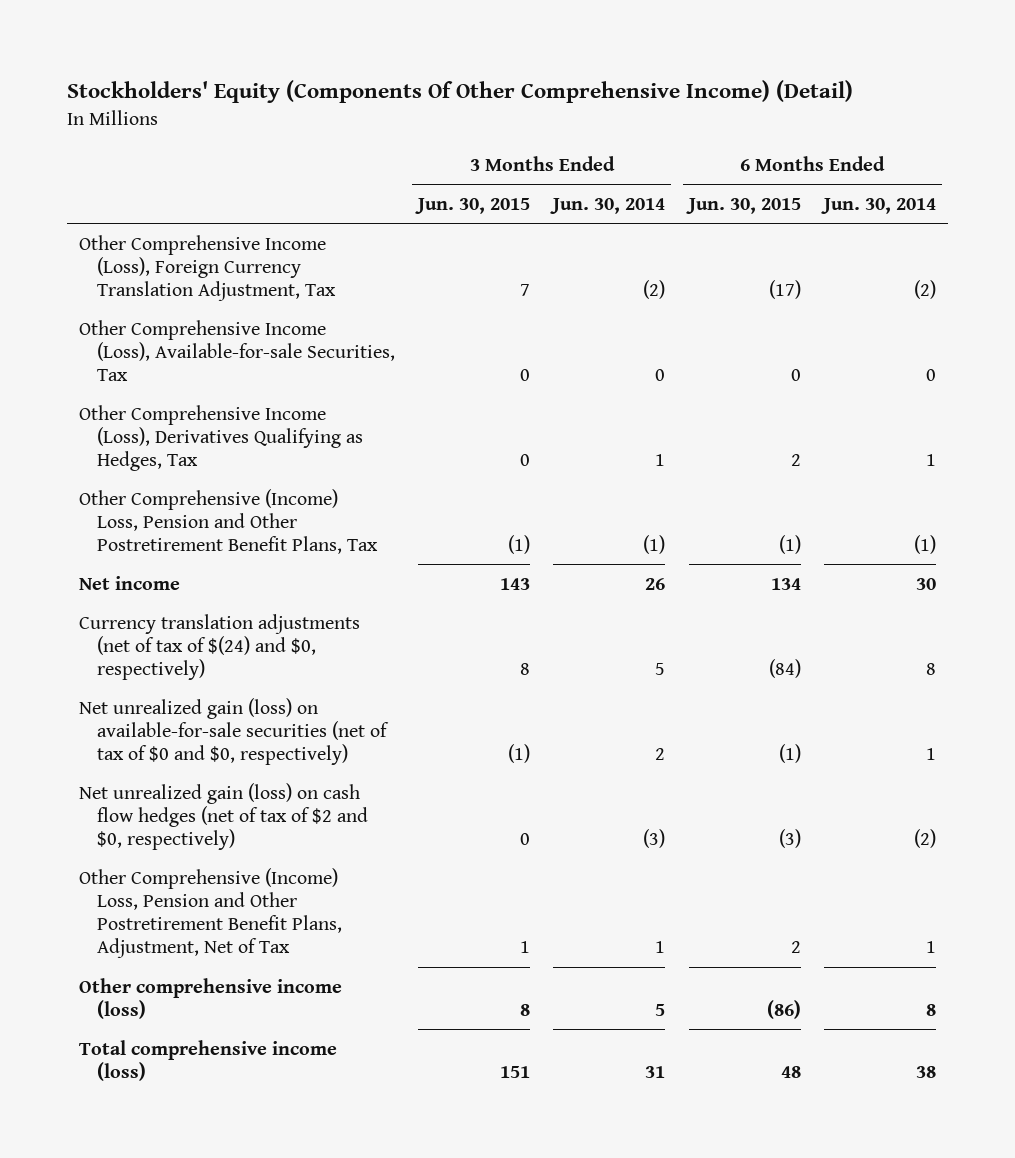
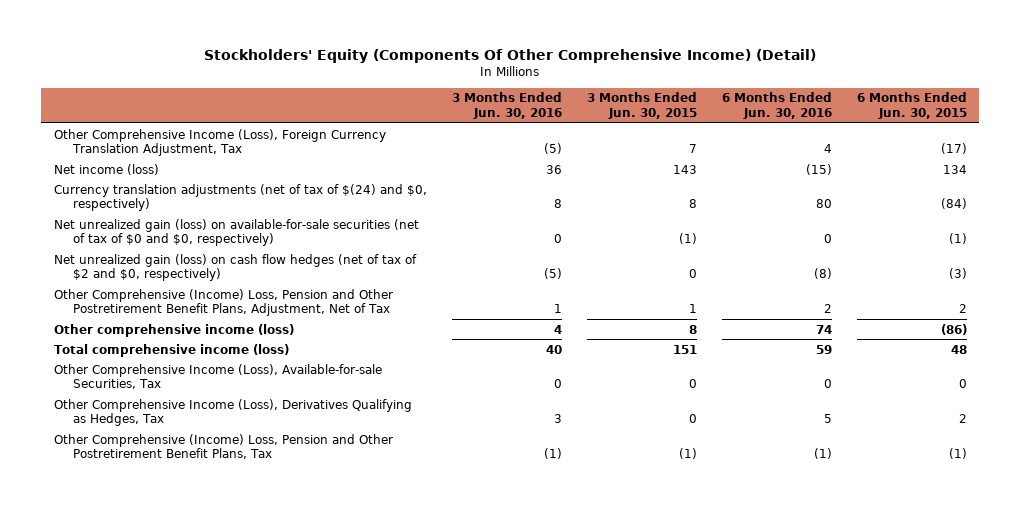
- | 3 Months Ended Jun. 30, 2015 | 3 Months Ended Jun. 30, 2014 | 6 Months Ended Jun. 30, 2015 | 6 Months Ended Jun. 30, 2014
+ | 3 Months Ended Jun. 30, 2016 | 3 Months Ended Jun. 30, 2015 | 6 Months Ended Jun. 30, 2016 | 6 Months Ended Jun. 30, 2015
- Net income | 143 | 26 | 134 | 30
+ Net income (loss) | 36 | 143 | (15) | 134
moved down: Other Comprehensive Income (Loss), Available-for-sale Securities, Tax | 0 | 0 | 0 | 0
moved down: Other Comprehensive Income (Loss), Derivatives Qualifying as Hedges, Tax | 3 | 0 | 5 | 2
moved down: Other Comprehensive (Income) Loss, Pension and Other Postretirement Benefit Plans, Tax | (1) | (1) | (1) | (1)

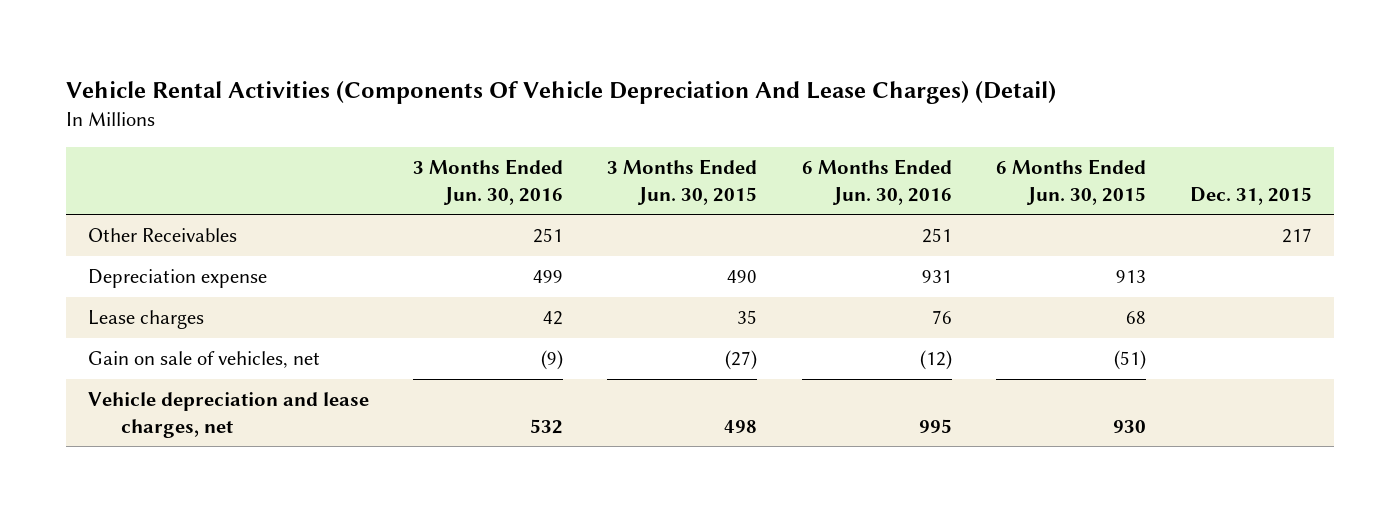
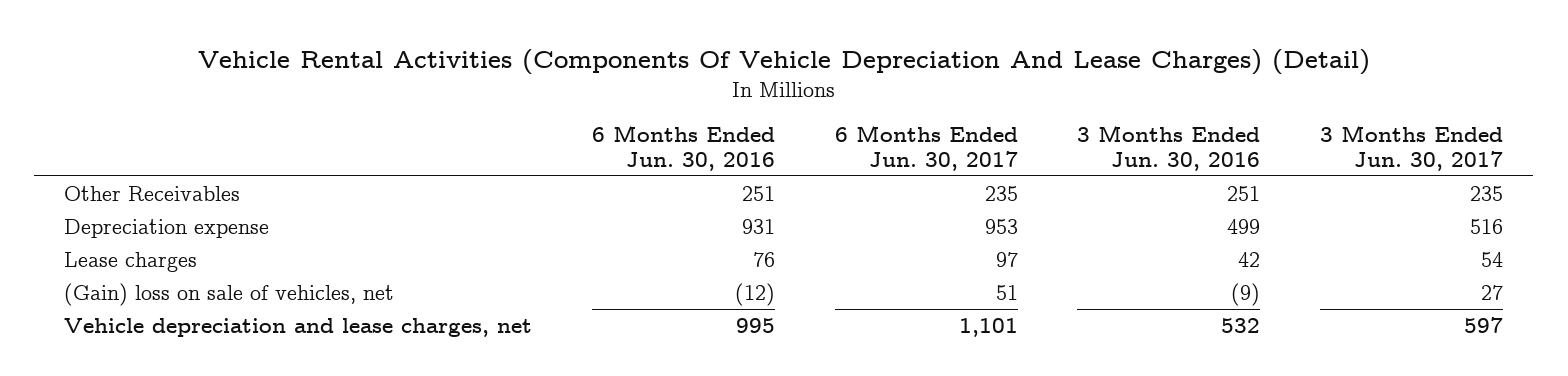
- | 3 Months Ended Jun. 30, 2016 | 3 Months Ended Jun. 30, 2015 | 6 Months Ended Jun. 30, 2016 | 6 Months Ended Jun. 30, 2015 | Dec. 31, 2015
+ | 6 Months Ended Jun. 30, 2016 | 6 Months Ended Jun. 30, 2017 | 3 Months Ended Jun. 30, 2016 | 3 Months Ended Jun. 30, 2017
- Gain on sale of vehicles, net | (9) | (27) | (12) | (51) |
+ (Gain) loss on sale of vehicles, net | (12) | 51 | (9) | 27

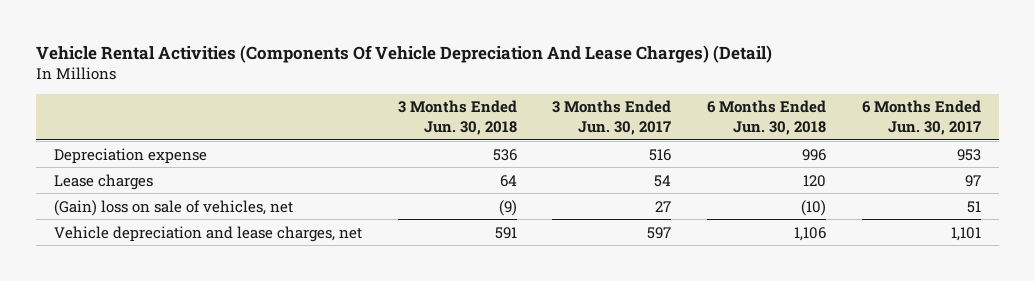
- | 6 Months Ended Jun. 30, 2016 | 6 Months Ended Jun. 30, 2017 | 3 Months Ended Jun. 30, 2016 | 3 Months Ended Jun. 30, 2017
+ | 3 Months Ended Jun. 30, 2018 | 3 Months Ended Jun. 30, 2017 | 6 Months Ended Jun. 30, 2018 | 6 Months Ended Jun. 30, 2017
- Other Receivables | 251 | 235 | 251 | 235

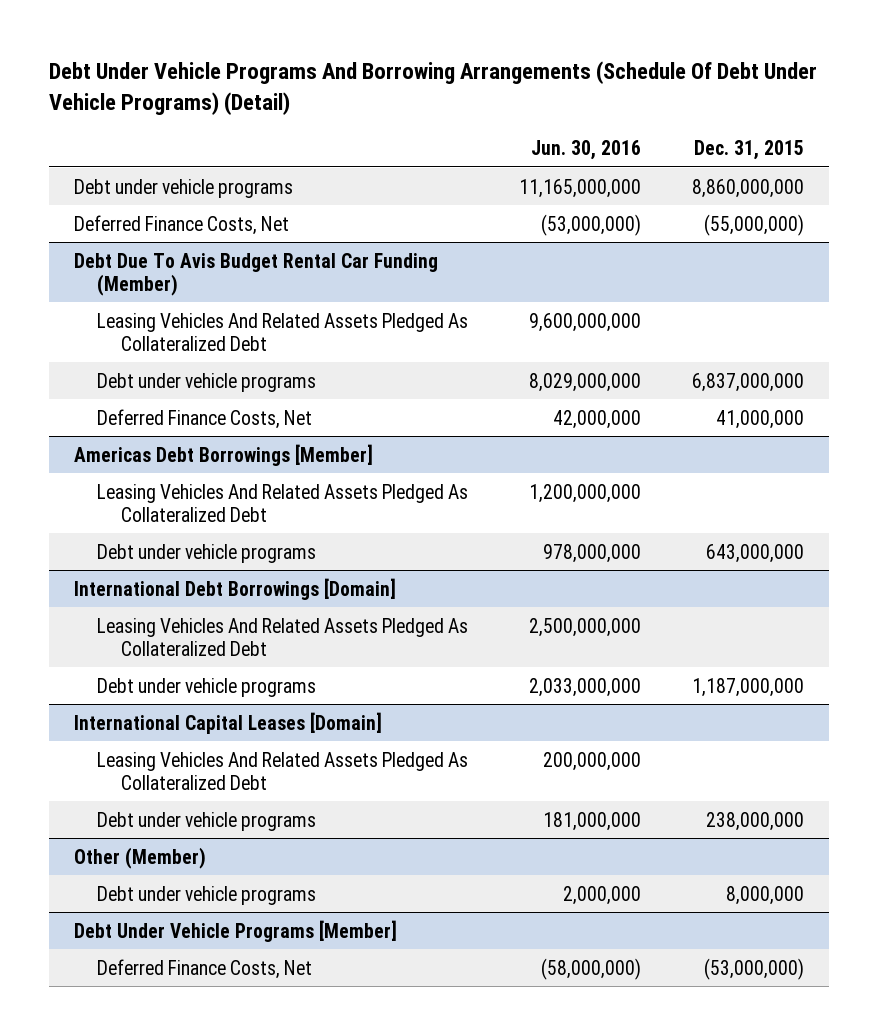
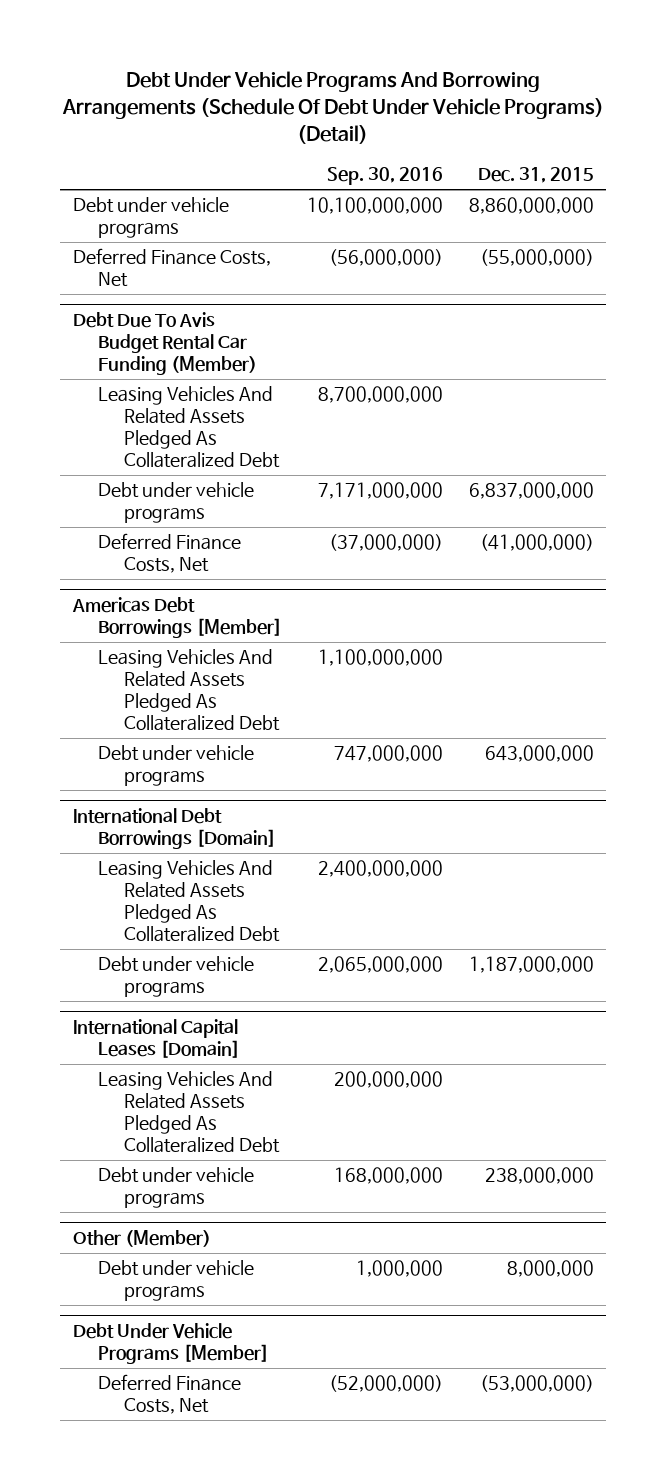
- | Jun. 30, 2016 | Dec. 31, 2015
+ | Sep. 30, 2016 | Dec. 31, 2015
@ Debt Due To Avis Budget Rental Car Funding (Member)
- Deferred Finance Costs, Net | 42,000,000 | 41,000,000
+ Deferred Finance Costs, Net | (37,000,000) | (41,000,000)

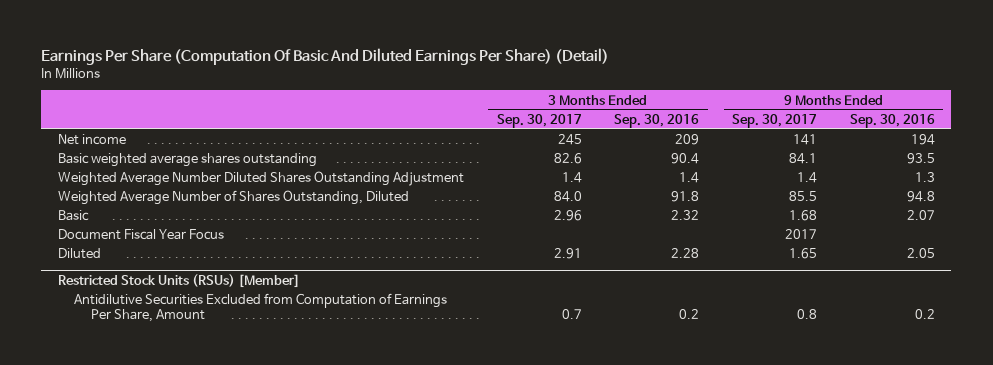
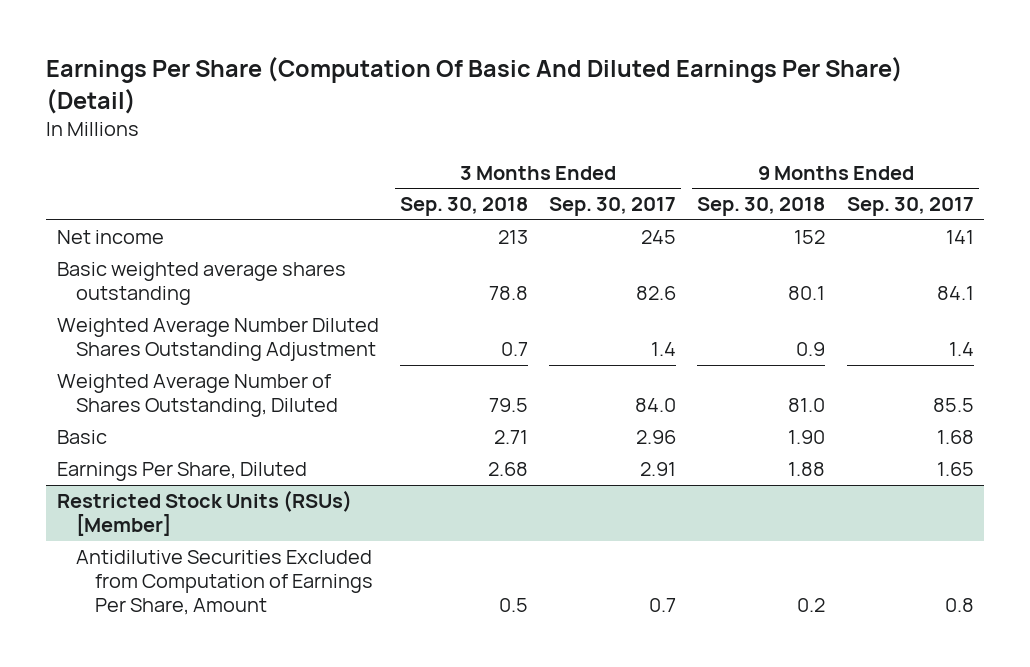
- | 3 Months Ended Sep. 30, 2017 | 3 Months Ended Sep. 30, 2016 | 9 Months Ended Sep. 30, 2017 | 9 Months Ended Sep. 30, 2016
+ | 3 Months Ended Sep. 30, 2018 | 3 Months Ended Sep. 30, 2017 | 9 Months Ended Sep. 30, 2018 | 9 Months Ended Sep. 30, 2017
- Document Fiscal Year Focus | | | 2017 |
- Diluted | 2.91 | 2.28 | 1.65 | 2.05
+ Earnings Per Share, Diluted | 2.68 | 2.91 | 1.88 | 1.65

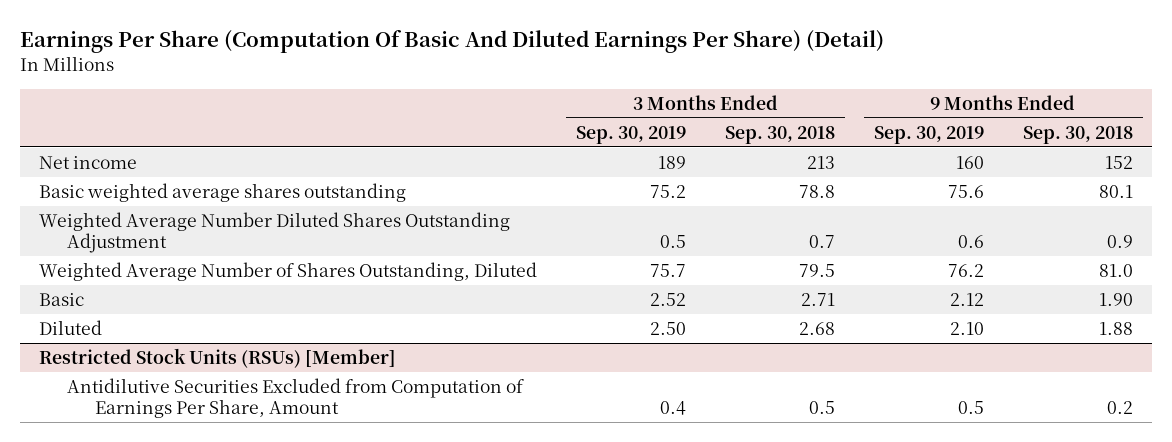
- | 3 Months Ended Sep. 30, 2018 | 3 Months Ended Sep. 30, 2017 | 9 Months Ended Sep. 30, 2018 | 9 Months Ended Sep. 30, 2017
+ | 3 Months Ended Sep. 30, 2019 | 3 Months Ended Sep. 30, 2018 | 9 Months Ended Sep. 30, 2019 | 9 Months Ended Sep. 30, 2018
- Earnings Per Share, Diluted | 2.68 | 2.91 | 1.88 | 1.65
+ Diluted | 2.50 | 2.68 | 2.10 | 1.88

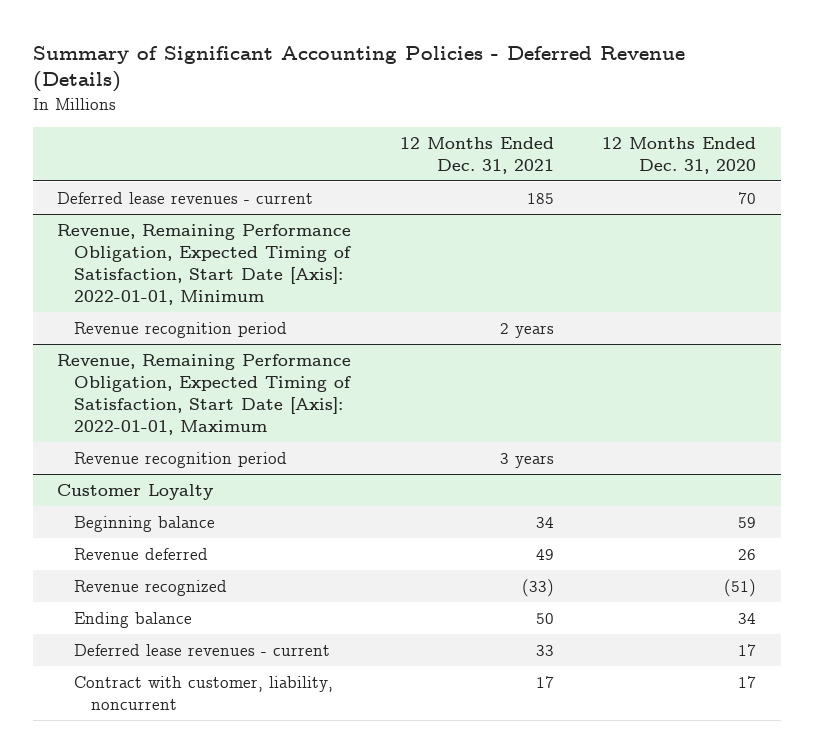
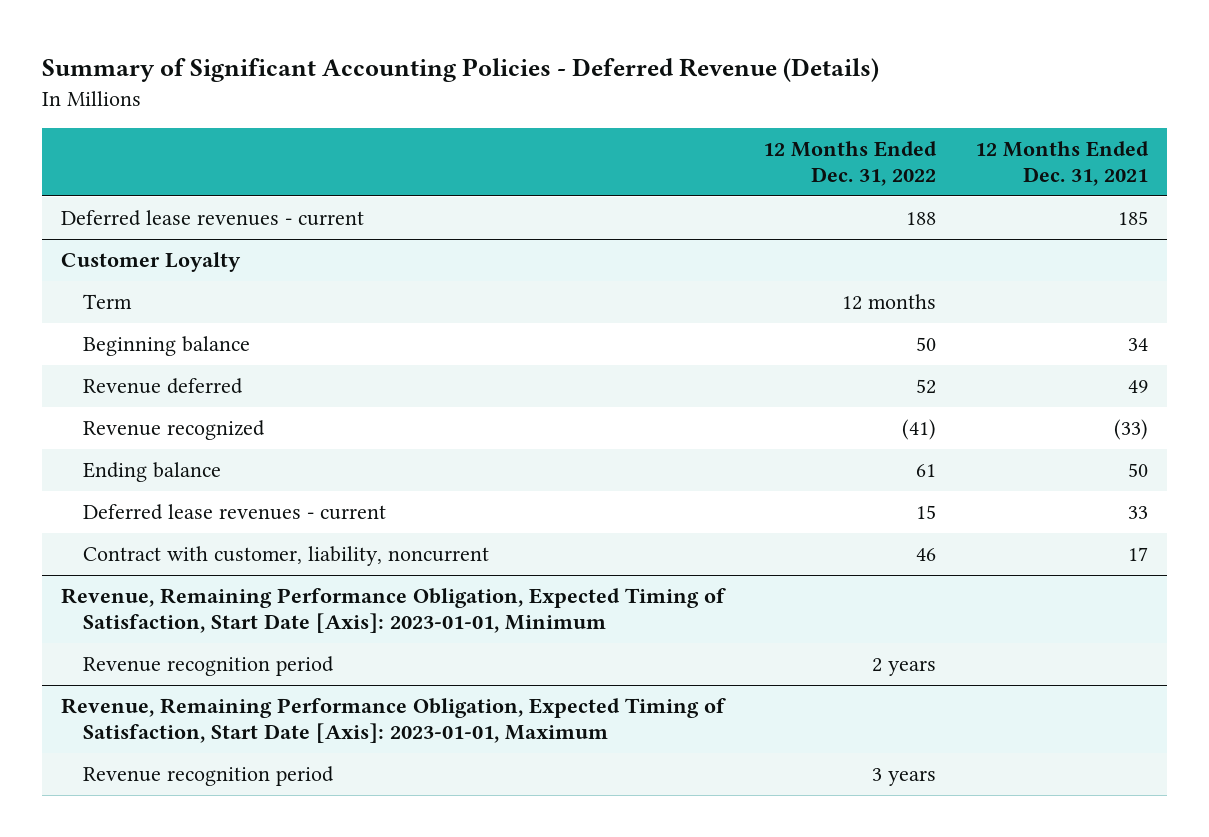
- | 12 Months Ended Dec. 31, 2021 | 12 Months Ended Dec. 31, 2020
+ | 12 Months Ended Dec. 31, 2022 | 12 Months Ended Dec. 31, 2021
- Revenue, Remaining Performance Obligation, Expected Timing of Satisfaction, Start Date [Axis]: 2022-01-01, Minimum
- Revenue recognition period | 2 years |
- Revenue, Remaining Performance Obligation, Expected Timing of Satisfaction, Start Date [Axis]: 2022-01-01, Maximum
- Revenue recognition period | 3 years |
@ Customer Loyalty
+ Term | 12 months |
+ Revenue, Remaining Performance Obligation, Expected Timing of Satisfaction, Start Date [Axis]: 2023-01-01, Minimum
+ Revenue recognition period | 2 years |
+ Revenue, Remaining Performance Obligation, Expected Timing of Satisfaction, Start Date [Axis]: 2023-01-01, Maximum
+ Revenue recognition period | 3 years |

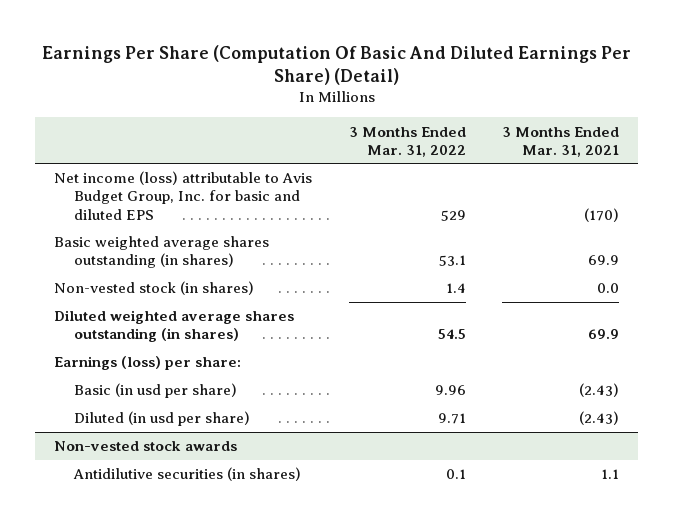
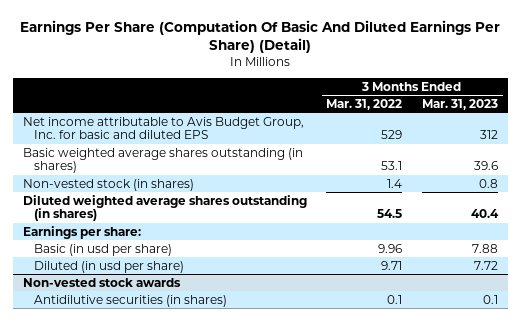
- | 3 Months Ended Mar. 31, 2022 | 3 Months Ended Mar. 31, 2021
+ | 3 Months Ended Mar. 31, 2022 | 3 Months Ended Mar. 31, 2023
- Net income (loss) attributable to Avis Budget Group, Inc. for basic and diluted EPS | 529 | (170)
+ Net income attributable to Avis Budget Group, Inc. for basic and diluted EPS | 529 | 312
- Earnings (loss) per share:
+ Earnings per share:

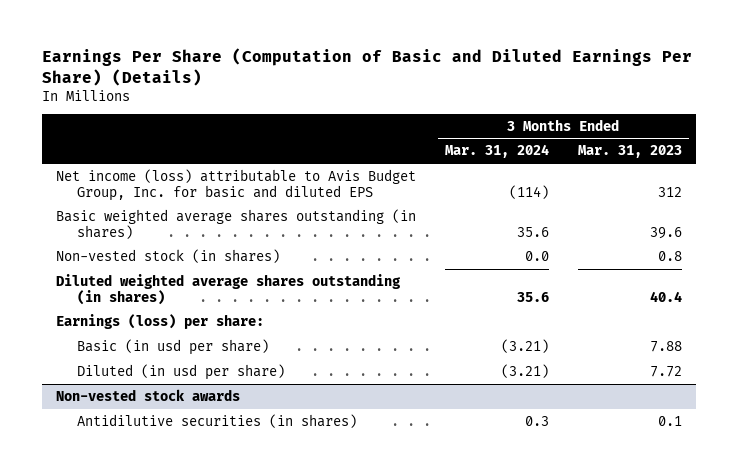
- Earnings Per Share (Computation Of Basic And Diluted Earnings Per Share) (Detail)
+ Earnings Per Share (Computation of Basic and Diluted Earnings Per Share) (Details)
- | 3 Months Ended Mar. 31, 2022 | 3 Months Ended Mar. 31, 2023
+ | 3 Months Ended Mar. 31, 2024 | 3 Months Ended Mar. 31, 2023
- Net income attributable to Avis Budget Group, Inc. for basic and diluted EPS | 529 | 312
+ Net income (loss) attributable to Avis Budget Group, Inc. for basic and diluted EPS | (114) | 312
- Earnings per share:
+ Earnings (loss) per share:

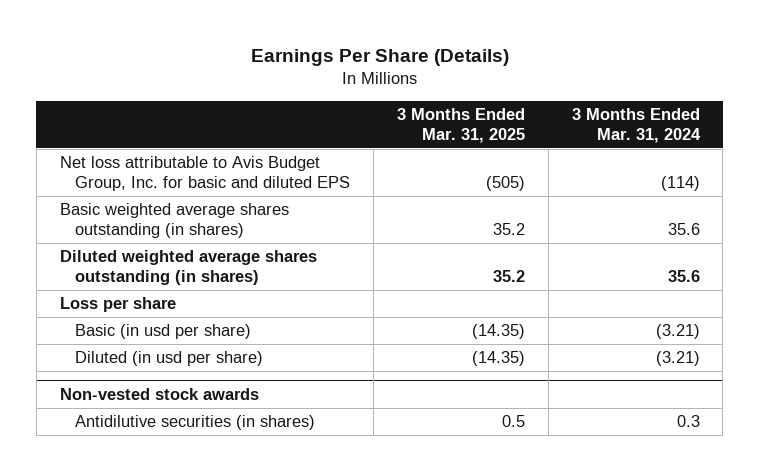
- Earnings Per Share (Computation of Basic and Diluted Earnings Per Share) (Details)
+ Earnings Per Share (Details)
- | 3 Months Ended Mar. 31, 2024 | 3 Months Ended Mar. 31, 2023
+ | 3 Months Ended Mar. 31, 2025 | 3 Months Ended Mar. 31, 2024
- Net income (loss) attributable to Avis Budget Group, Inc. for basic and diluted EPS | (114) | 312
+ Net loss attributable to Avis Budget Group, Inc. for basic and diluted EPS | (505) | (114)
- Non-vested stock (in shares) | 0.0 | 0.8
- Earnings (loss) per share:
+ Loss per share

